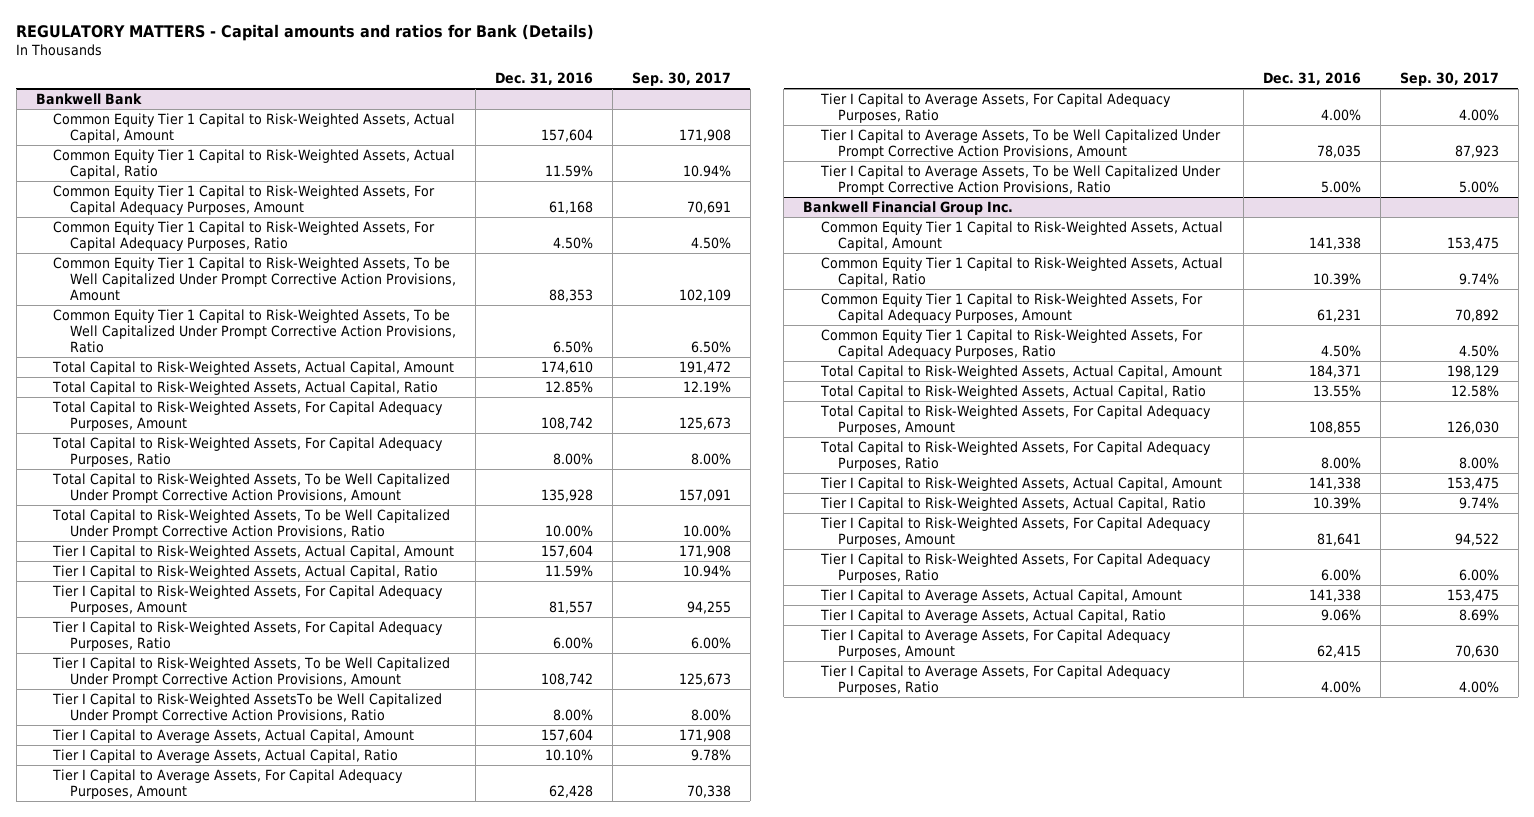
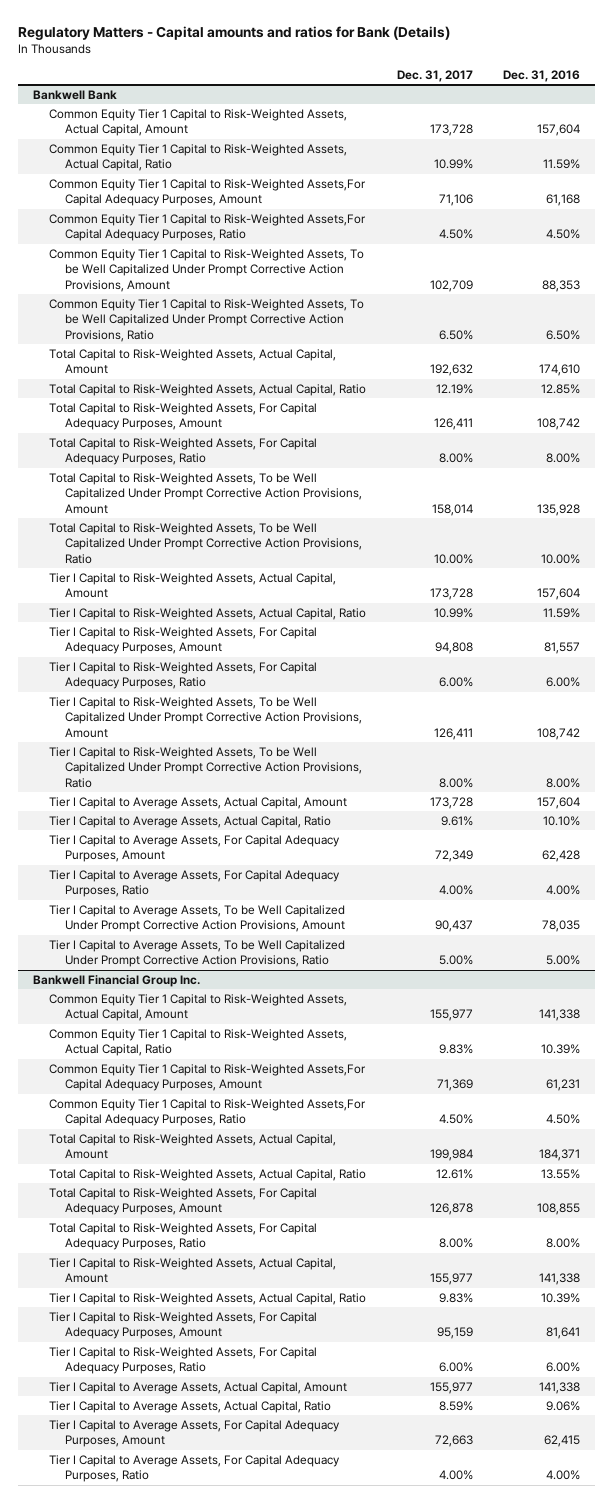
- REGULATORY MATTERS - Capital amounts and ratios for Bank (Details)
+ Regulatory Matters - Capital amounts and ratios for Bank (Details)
- | Dec. 31, 2016 | Sep. 30, 2017
+ | Dec. 31, 2017 | Dec. 31, 2016
@ Bankwell Bank
- Common Equity Tier 1 Capital to Risk-Weighted Assets, For Capital Adequacy Purposes, Amount | 61,168 | 70,691
- Common Equity Tier 1 Capital to Risk-Weighted Assets, For Capital Adequacy Purposes, Ratio | 4.50% | 4.50%
+ Common Equity Tier 1 Capital to Risk-Weighted Assets,For Capital Adequacy Purposes, Amount | 71,106 | 61,168
+ Common Equity Tier 1 Capital to Risk-Weighted Assets,For Capital Adequacy Purposes, Ratio | 4.50% | 4.50%
- Tier I Capital to Risk-Weighted AssetsTo be Well Capitalized Under Prompt Corrective Action Provisions, Ratio | 8.00% | 8.00%
+ Tier I Capital to Risk-Weighted Assets, To be Well Capitalized Under Prompt Corrective Action Provisions, Ratio | 8.00% | 8.00%
@ Bankwell Financial Group Inc.
- Common Equity Tier 1 Capital to Risk-Weighted Assets, For Capital Adequacy Purposes, Amount | 61,231 | 70,892
- Common Equity Tier 1 Capital to Risk-Weighted Assets, For Capital Adequacy Purposes, Ratio | 4.50% | 4.50%
+ Common Equity Tier 1 Capital to Risk-Weighted Assets,For Capital Adequacy Purposes, Amount | 71,369 | 61,231
+ Common Equity Tier 1 Capital to Risk-Weighted Assets,For Capital Adequacy Purposes, Ratio | 4.50% | 4.50%

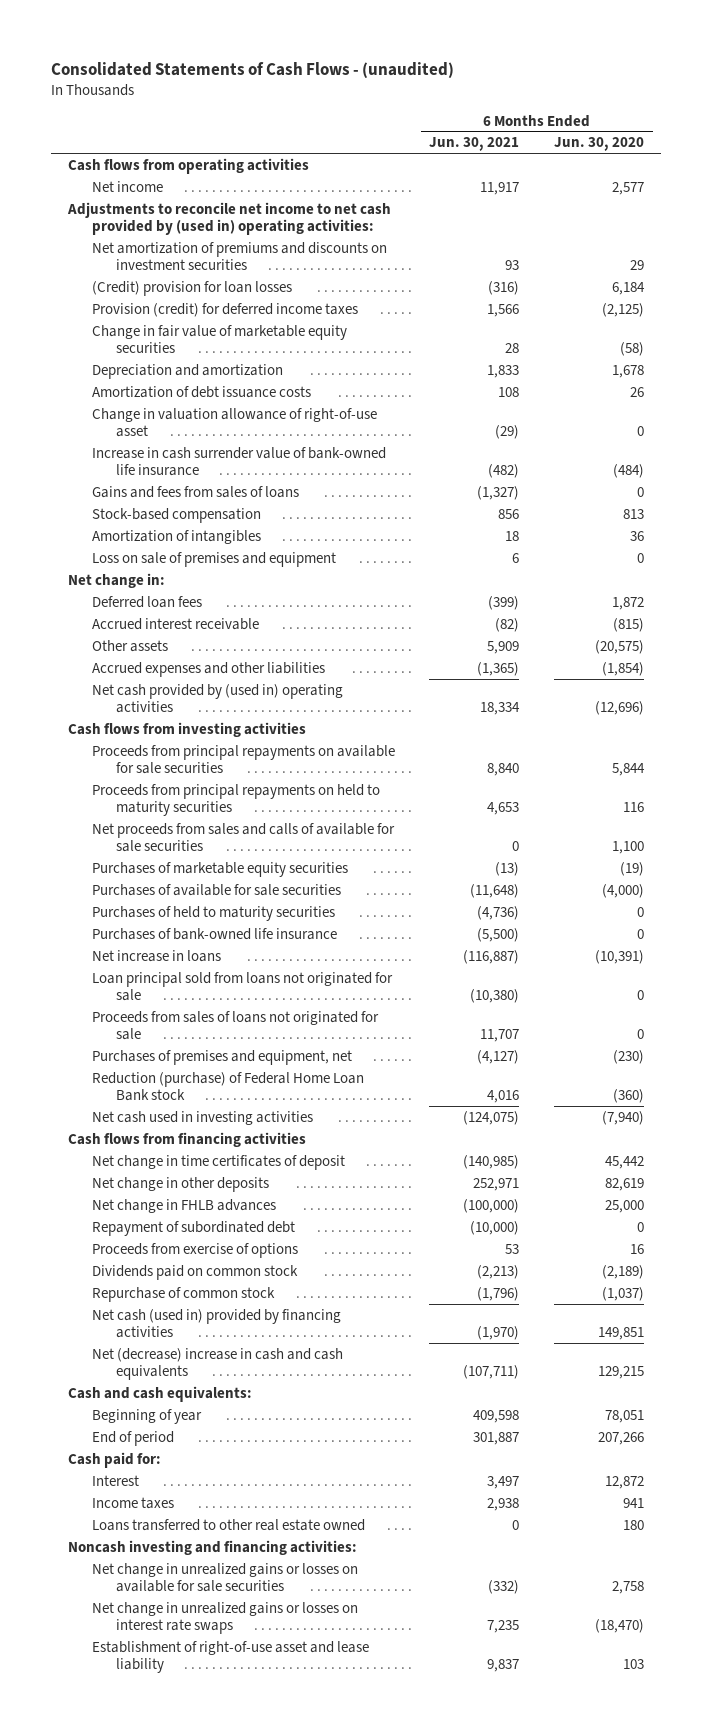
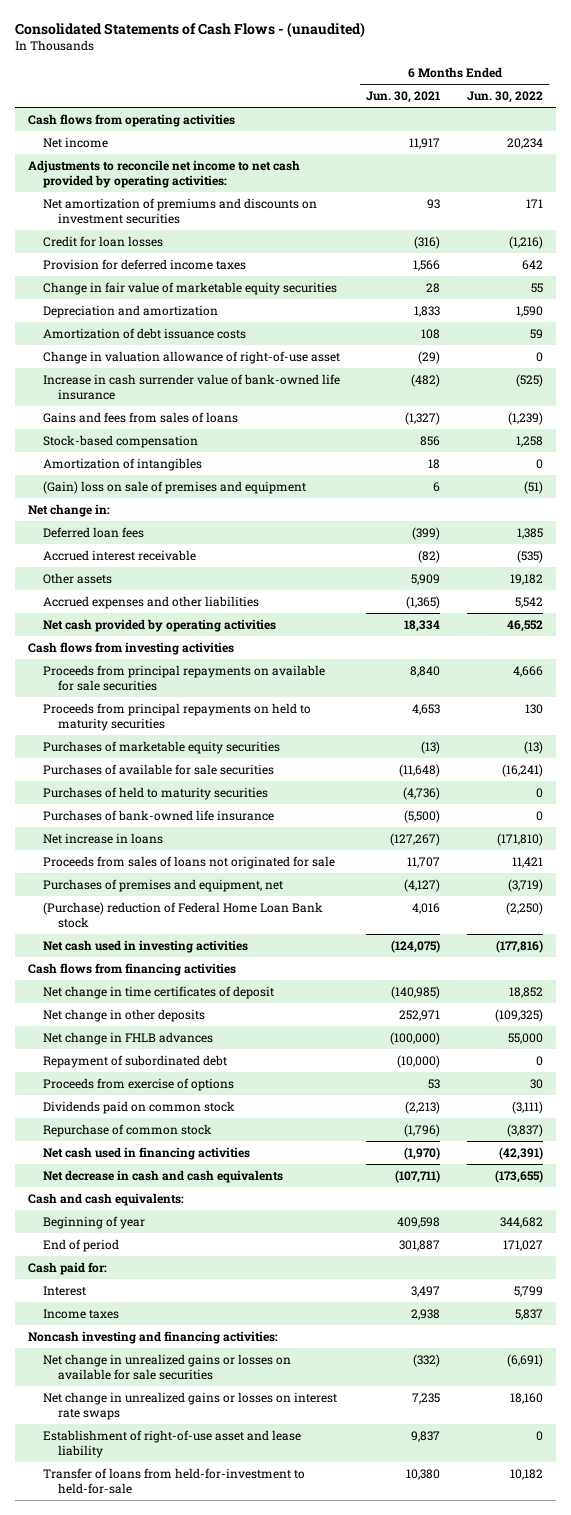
- | 6 Months Ended Jun. 30, 2021 | 6 Months Ended Jun. 30, 2020
+ | 6 Months Ended Jun. 30, 2021 | 6 Months Ended Jun. 30, 2022
- Adjustments to reconcile net income to net cash provided by (used in) operating activities:
+ Adjustments to reconcile net income to net cash provided by operating activities:
- (Credit) provision for loan losses | (316) | 6,184
- Provision (credit) for deferred income taxes | 1,566 | (2,125)
+ Credit for loan losses | (316) | (1,216)
+ Provision for deferred income taxes | 1,566 | 642
- Loss on sale of premises and equipment | 6 | 0
+ (Gain) loss on sale of premises and equipment | 6 | (51)
- Net cash provided by (used in) operating activities | 18,334 | (12,696)
+ Net cash provided by operating activities | 18,334 | 46,552
- Net proceeds from sales and calls of available for sale securities | 0 | 1,100
- Net increase in loans | (116,887) | (10,391)
- Loan principal sold from loans not originated for sale | (10,380) | 0
+ Net increase in loans | (127,267) | (171,810)
- Reduction (purchase) of Federal Home Loan Bank stock | 4,016 | (360)
+ (Purchase) reduction of Federal Home Loan Bank stock | 4,016 | (2,250)
- Net cash (used in) provided by financing activities | (1,970) | 149,851
- Net (decrease) increase in cash and cash equivalents | (107,711) | 129,215
+ Net cash used in financing activities | (1,970) | (42,391)
+ Net decrease in cash and cash equivalents | (107,711) | (173,655)
- Loans transferred to other real estate owned | 0 | 180
+ Transfer of loans from held-for-investment to held-for-sale | 10,380 | 10,182

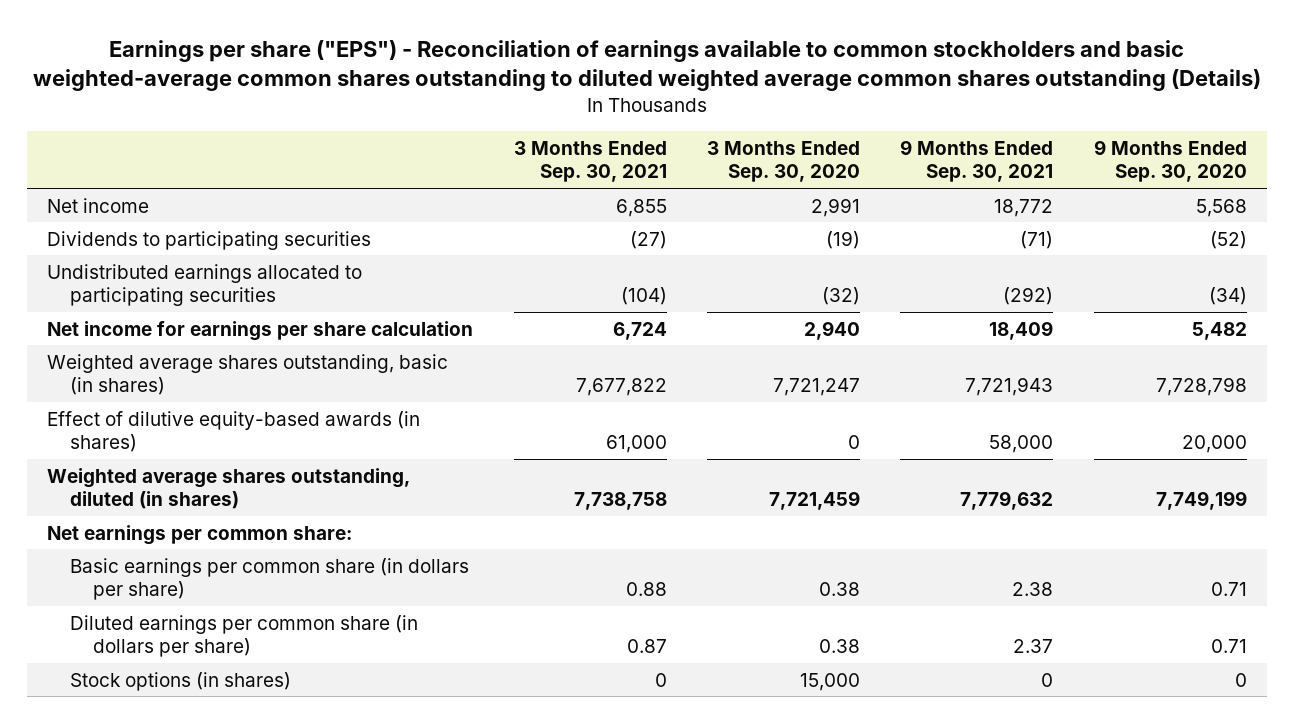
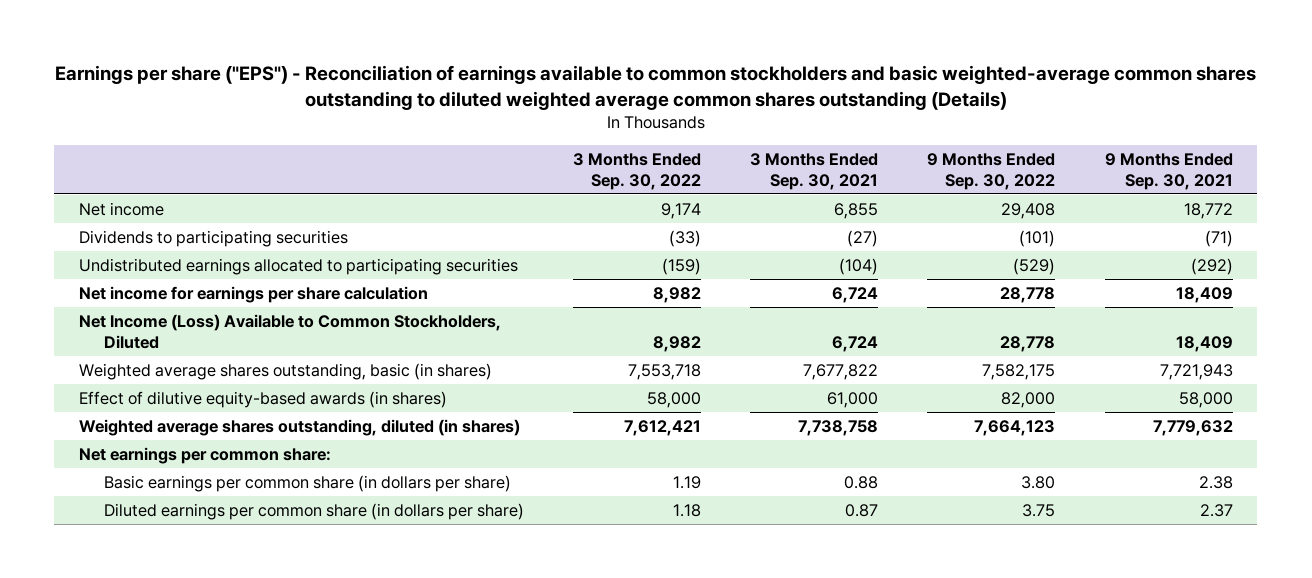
- | 3 Months Ended Sep. 30, 2021 | 3 Months Ended Sep. 30, 2020 | 9 Months Ended Sep. 30, 2021 | 9 Months Ended Sep. 30, 2020
+ | 3 Months Ended Sep. 30, 2022 | 3 Months Ended Sep. 30, 2021 | 9 Months Ended Sep. 30, 2022 | 9 Months Ended Sep. 30, 2021
+ Net Income (Loss) Available to Common Stockholders, Diluted | 8,982 | 6,724 | 28,778 | 18,409
- Stock options (in shares) | 0 | 15,000 | 0 | 0

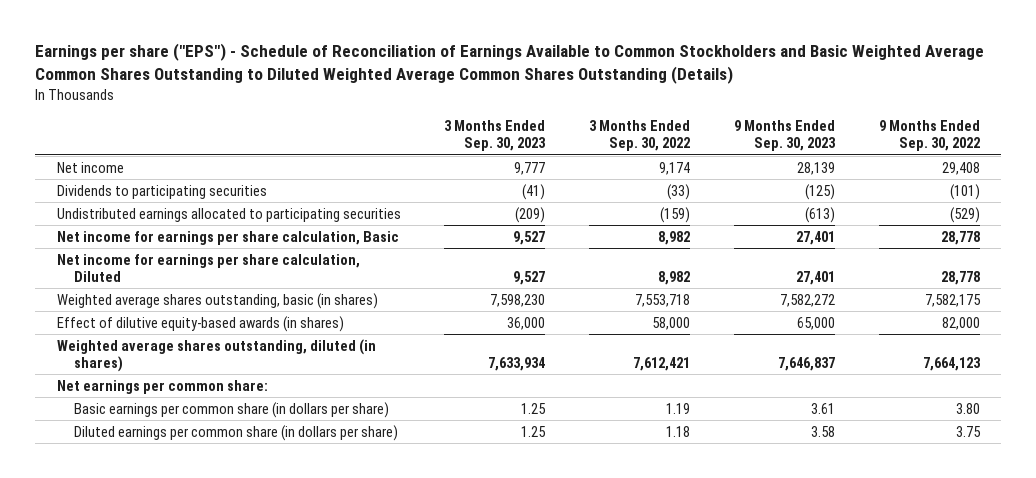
- Earnings per share ("EPS") - Reconciliation of earnings available to common stockholders and basic weighted-average common shares outstanding to diluted weighted average common shares outstanding (Details)
+ Earnings per share ("EPS") - Schedule of Reconciliation of Earnings Available to Common Stockholders and Basic Weighted Average Common Shares Outstanding to Diluted Weighted Average Common Shares Outstanding (Details)
- | 3 Months Ended Sep. 30, 2022 | 3 Months Ended Sep. 30, 2021 | 9 Months Ended Sep. 30, 2022 | 9 Months Ended Sep. 30, 2021
+ | 3 Months Ended Sep. 30, 2023 | 3 Months Ended Sep. 30, 2022 | 9 Months Ended Sep. 30, 2023 | 9 Months Ended Sep. 30, 2022
- Net income for earnings per share calculation | 8,982 | 6,724 | 28,778 | 18,409
- Net Income (Loss) Available to Common Stockholders, Diluted | 8,982 | 6,724 | 28,778 | 18,409
+ Net income for earnings per share calculation, Basic | 9,527 | 8,982 | 27,401 | 28,778
+ Net income for earnings per share calculation, Diluted | 9,527 | 8,982 | 27,401 | 28,778

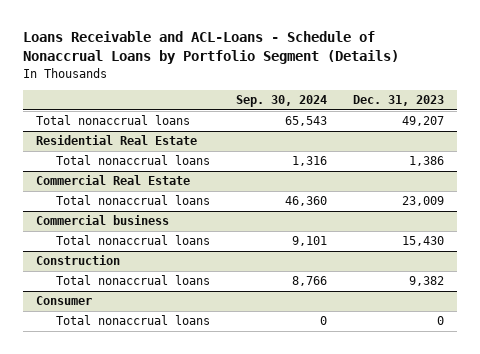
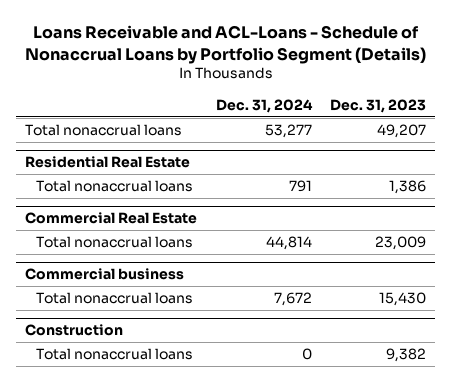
- | Sep. 30, 2024 | Dec. 31, 2023
+ | Dec. 31, 2024 | Dec. 31, 2023
- Consumer
- Total nonaccrual loans | 0 | 0

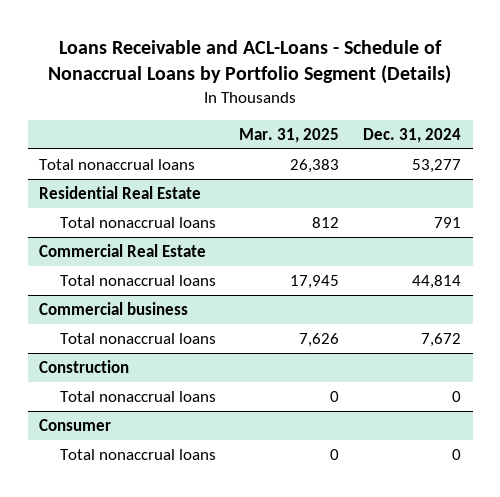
- | Dec. 31, 2024 | Dec. 31, 2023
+ | Mar. 31, 2025 | Dec. 31, 2024
+ Consumer
+ Total nonaccrual loans | 0 | 0

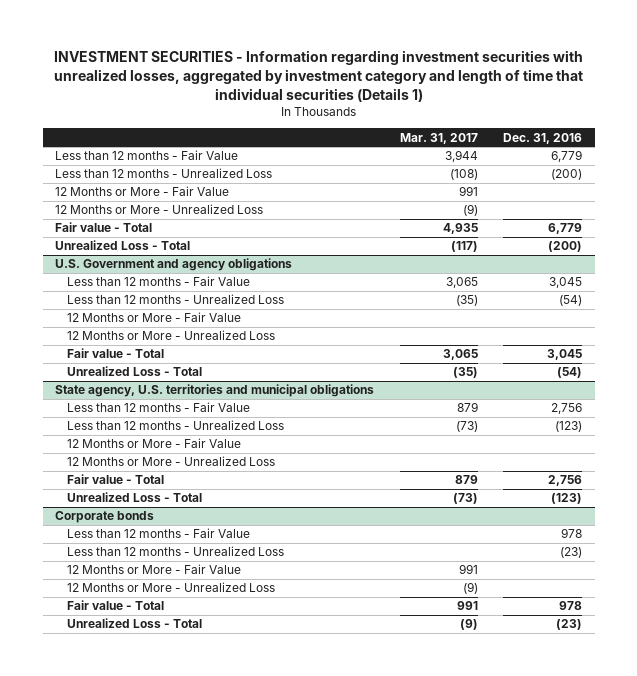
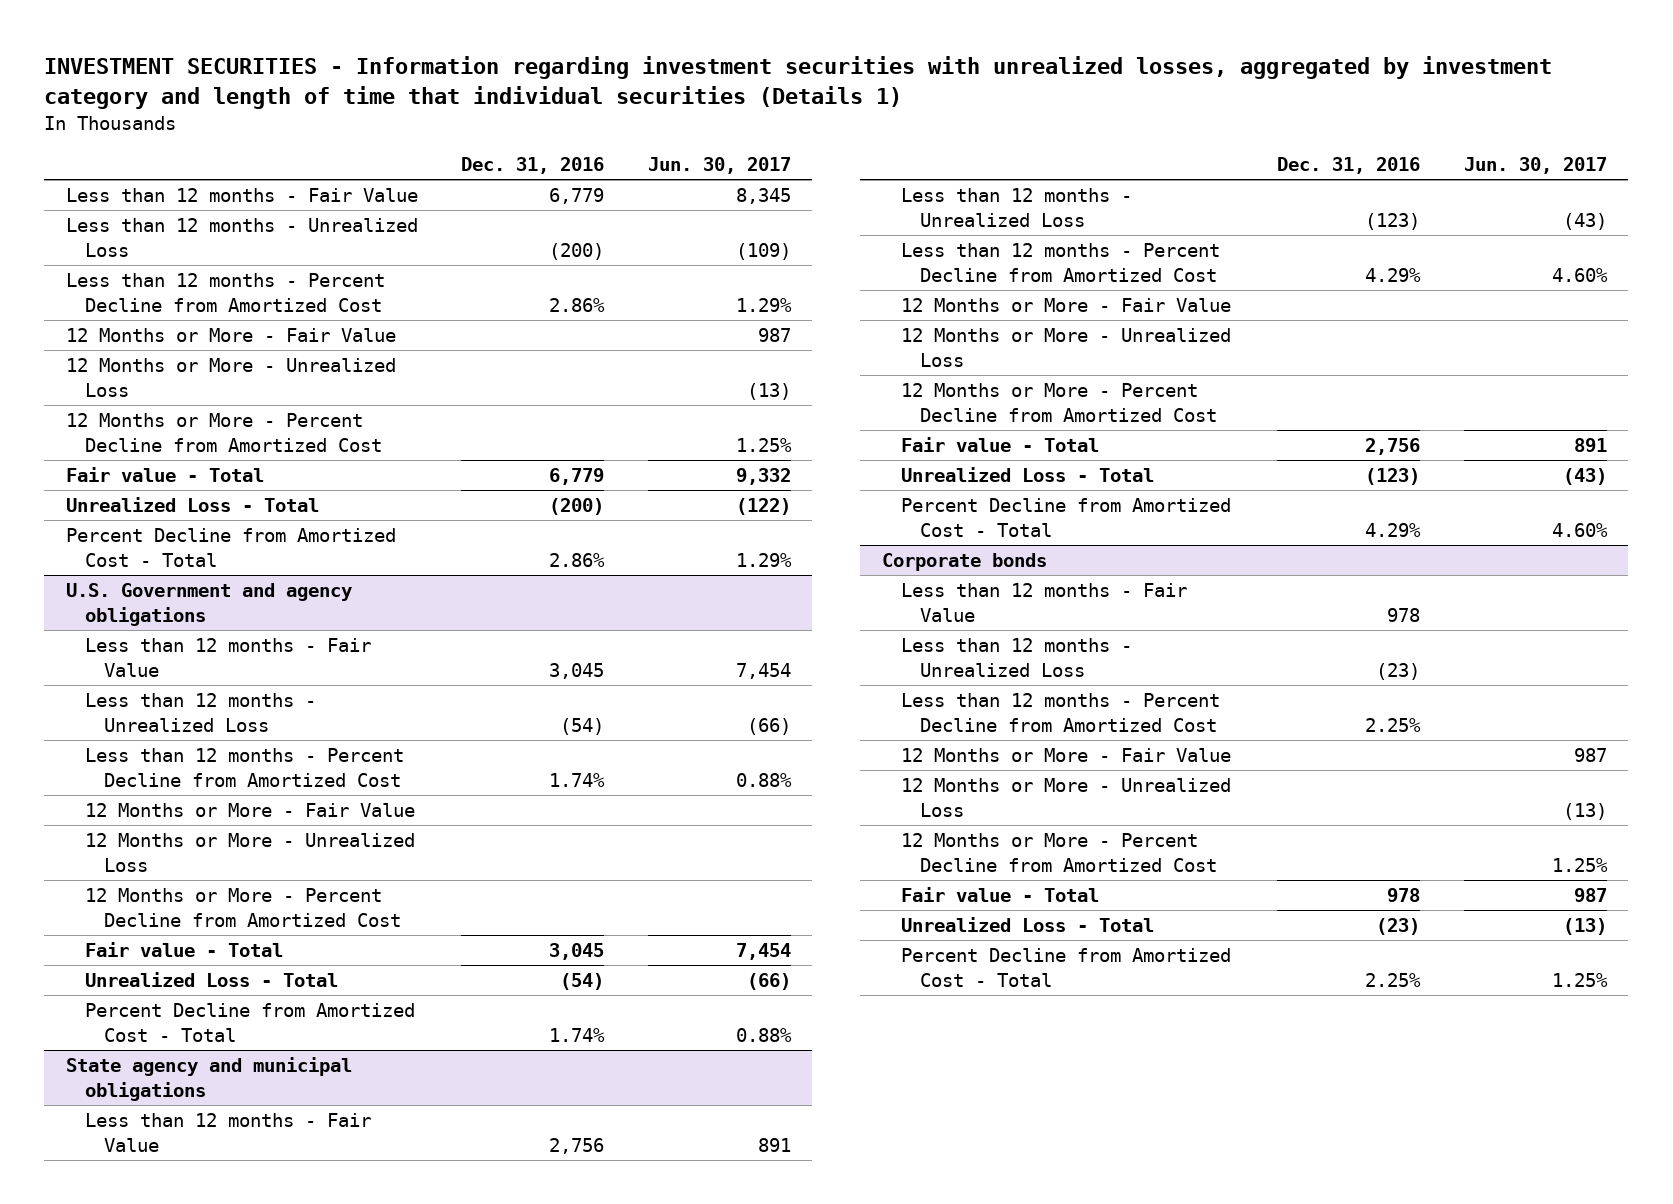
- | Mar. 31, 2017 | Dec. 31, 2016
+ | Dec. 31, 2016 | Jun. 30, 2017
+ Less than 12 months - Percent Decline from Amortized Cost | 2.86% | 1.29%
+ 12 Months or More - Percent Decline from Amortized Cost | | 1.25%
+ Percent Decline from Amortized Cost - Total | 2.86% | 1.29%
@ U.S. Government and agency obligations
+ Less than 12 months - Percent Decline from Amortized Cost | 1.74% | 0.88%
+ 12 Months or More - Percent Decline from Amortized Cost
- State agency, U.S. territories and municipal obligations
@ U.S. Government and agency obligations
+ Percent Decline from Amortized Cost - Total | 1.74% | 0.88%
+ State agency and municipal obligations
+ Less than 12 months - Percent Decline from Amortized Cost | 4.29% | 4.60%
+ 12 Months or More - Percent Decline from Amortized Cost
+ Percent Decline from Amortized Cost - Total | 4.29% | 4.60%
@ Corporate bonds
+ Less than 12 months - Percent Decline from Amortized Cost | 2.25% |
+ 12 Months or More - Percent Decline from Amortized Cost | | 1.25%
+ Percent Decline from Amortized Cost - Total | 2.25% | 1.25%

